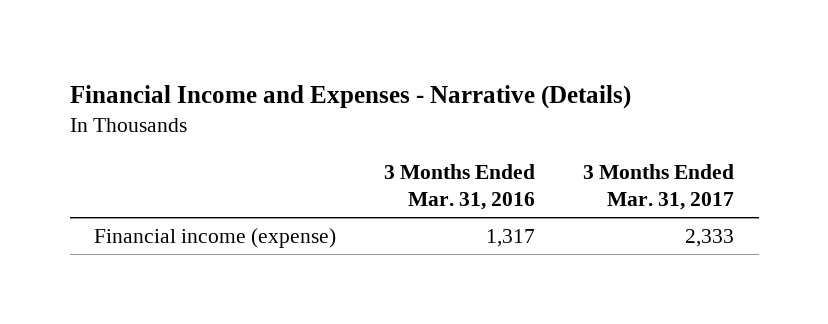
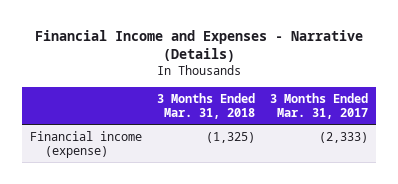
- | 3 Months Ended Mar. 31, 2016 | 3 Months Ended Mar. 31, 2017
+ | 3 Months Ended Mar. 31, 2018 | 3 Months Ended Mar. 31, 2017
- Financial income (expense) | 1,317 | 2,333
+ Financial income (expense) | (1,325) | (2,333)

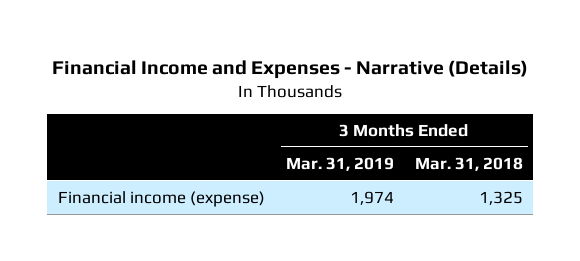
- | 3 Months Ended Mar. 31, 2018 | 3 Months Ended Mar. 31, 2017
+ | 3 Months Ended Mar. 31, 2019 | 3 Months Ended Mar. 31, 2018
- Financial income (expense) | (1,325) | (2,333)
+ Financial income (expense) | 1,974 | 1,325

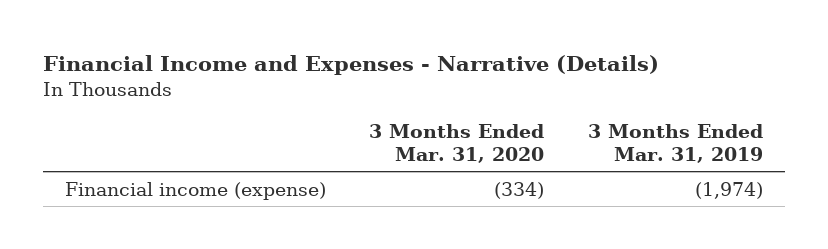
- | 3 Months Ended Mar. 31, 2019 | 3 Months Ended Mar. 31, 2018
+ | 3 Months Ended Mar. 31, 2020 | 3 Months Ended Mar. 31, 2019
- Financial income (expense) | 1,974 | 1,325
+ Financial income (expense) | (334) | (1,974)

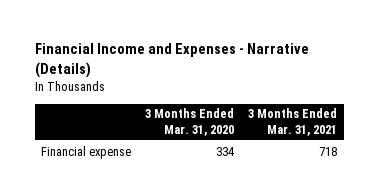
- | 3 Months Ended Mar. 31, 2020 | 3 Months Ended Mar. 31, 2019
+ | 3 Months Ended Mar. 31, 2020 | 3 Months Ended Mar. 31, 2021
- Financial income (expense) | (334) | (1,974)
+ Financial expense | 334 | 718

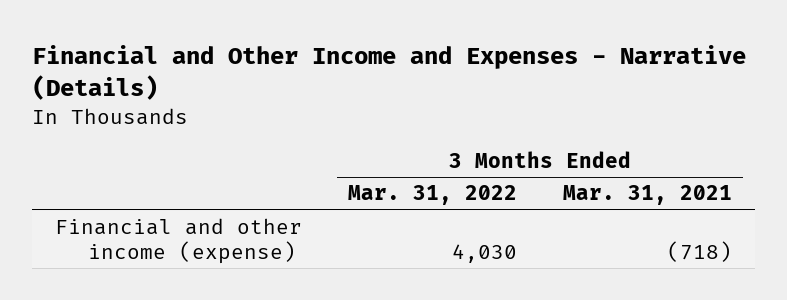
- Financial Income and Expenses - Narrative (Details)
+ Financial and Other Income and Expenses - Narrative (Details)
- | 3 Months Ended Mar. 31, 2020 | 3 Months Ended Mar. 31, 2021
+ | 3 Months Ended Mar. 31, 2022 | 3 Months Ended Mar. 31, 2021
- Financial expense | 334 | 718
+ Financial and other income (expense) | 4,030 | (718)

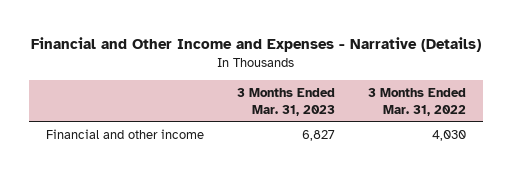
- | 3 Months Ended Mar. 31, 2022 | 3 Months Ended Mar. 31, 2021
+ | 3 Months Ended Mar. 31, 2023 | 3 Months Ended Mar. 31, 2022
- Financial and other income (expense) | 4,030 | (718)
+ Financial and other income | 6,827 | 4,030

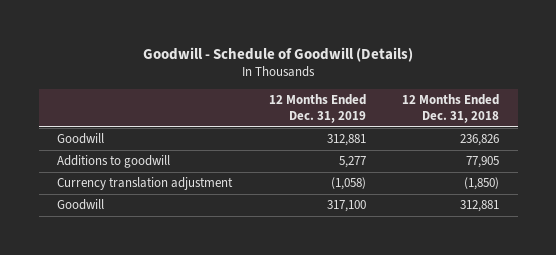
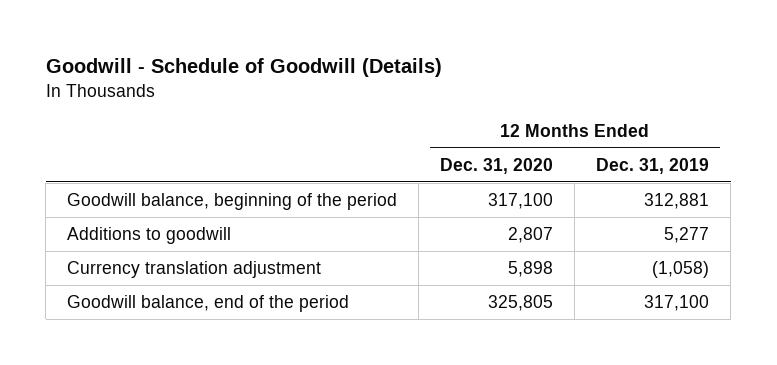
- | 12 Months Ended Dec. 31, 2019 | 12 Months Ended Dec. 31, 2018
+ | 12 Months Ended Dec. 31, 2020 | 12 Months Ended Dec. 31, 2019
- Goodwill | 312,881 | 236,826
+ Goodwill balance, beginning of the period | 317,100 | 312,881
- Goodwill | 317,100 | 312,881
+ Goodwill balance, end of the period | 325,805 | 317,100

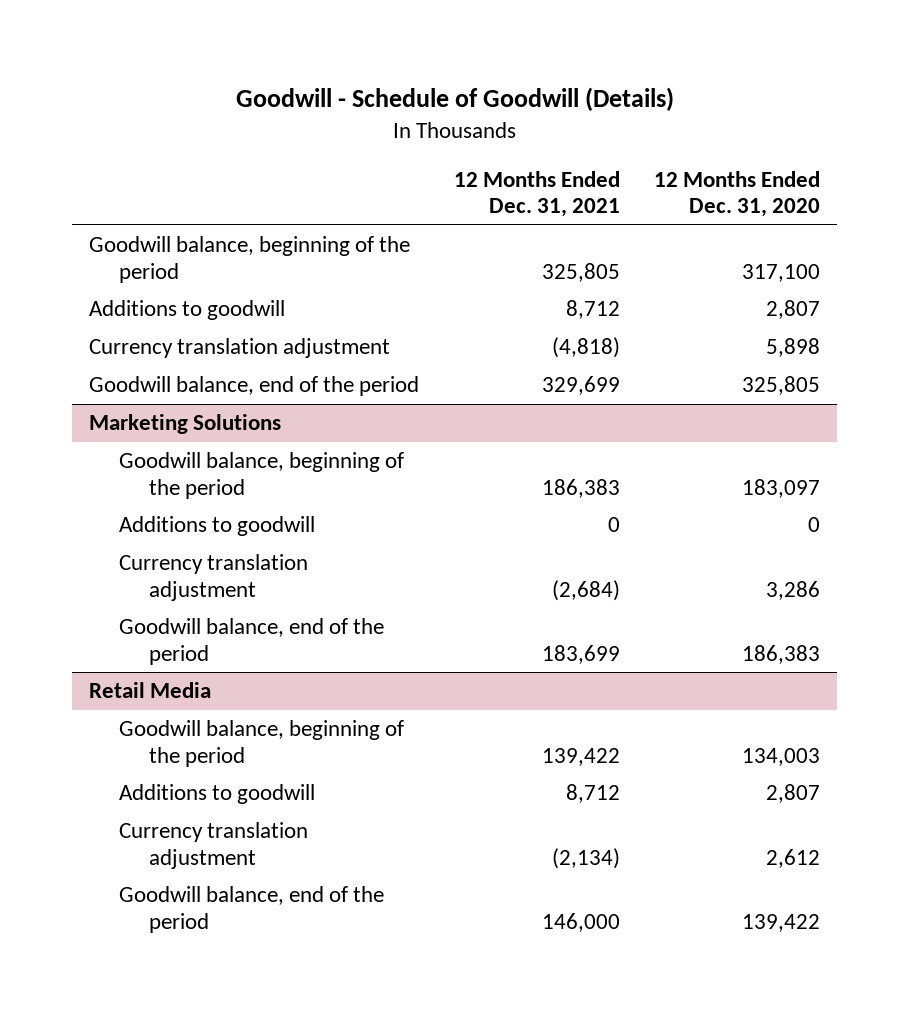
- | 12 Months Ended Dec. 31, 2020 | 12 Months Ended Dec. 31, 2019
+ | 12 Months Ended Dec. 31, 2021 | 12 Months Ended Dec. 31, 2020
+ Marketing Solutions
+ Goodwill balance, beginning of the period | 186,383 | 183,097
+ Additions to goodwill | 0 | 0
+ Currency translation adjustment | (2,684) | 3,286
+ Goodwill balance, end of the period | 183,699 | 186,383
+ Retail Media
+ Goodwill balance, beginning of the period | 139,422 | 134,003
+ Additions to goodwill | 8,712 | 2,807
+ Currency translation adjustment | (2,134) | 2,612
+ Goodwill balance, end of the period | 146,000 | 139,422

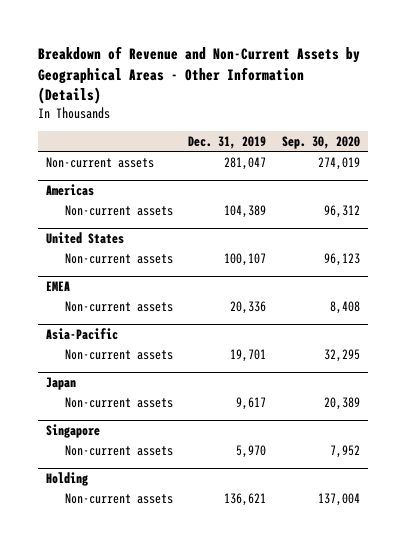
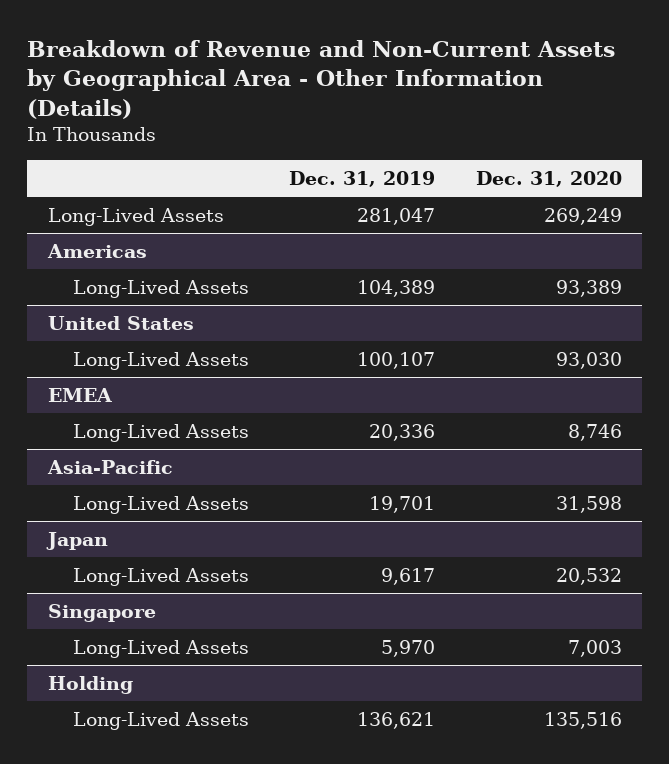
- Breakdown of Revenue and Non-Current Assets by Geographical Areas - Other Information (Details)
+ Breakdown of Revenue and Non-Current Assets by Geographical Area - Other Information (Details)
- | Dec. 31, 2019 | Sep. 30, 2020
+ | Dec. 31, 2019 | Dec. 31, 2020
- Non-current assets | 281,047 | 274,019
+ Long-Lived Assets | 281,047 | 269,249
@ Americas
- Non-current assets | 104,389 | 96,312
+ Long-Lived Assets | 104,389 | 93,389
@ United States
- Non-current assets | 100,107 | 96,123
+ Long-Lived Assets | 100,107 | 93,030
@ EMEA
- Non-current assets | 20,336 | 8,408
+ Long-Lived Assets | 20,336 | 8,746
@ Asia-Pacific
- Non-current assets | 19,701 | 32,295
+ Long-Lived Assets | 19,701 | 31,598
@ Japan
- Non-current assets | 9,617 | 20,389
+ Long-Lived Assets | 9,617 | 20,532
@ Singapore
- Non-current assets | 5,970 | 7,952
+ Long-Lived Assets | 5,970 | 7,003
@ Holding
- Non-current assets | 136,621 | 137,004
+ Long-Lived Assets | 136,621 | 135,516

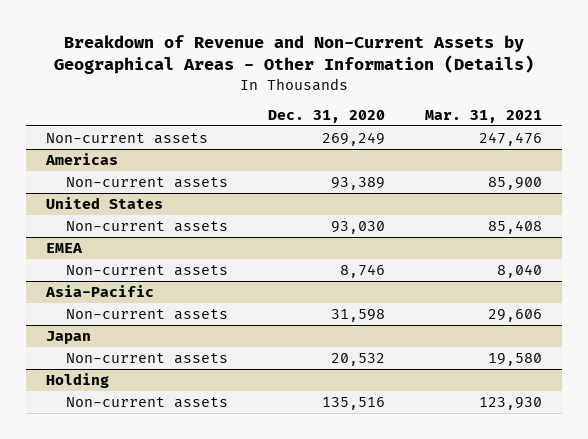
- Breakdown of Revenue and Non-Current Assets by Geographical Area - Other Information (Details)
+ Breakdown of Revenue and Non-Current Assets by Geographical Areas - Other Information (Details)
- | Dec. 31, 2019 | Dec. 31, 2020
+ | Dec. 31, 2020 | Mar. 31, 2021
- Long-Lived Assets | 281,047 | 269,249
+ Non-current assets | 269,249 | 247,476
@ Americas
- Long-Lived Assets | 104,389 | 93,389
+ Non-current assets | 93,389 | 85,900
@ United States
- Long-Lived Assets | 100,107 | 93,030
+ Non-current assets | 93,030 | 85,408
@ EMEA
- Long-Lived Assets | 20,336 | 8,746
+ Non-current assets | 8,746 | 8,040
@ Asia-Pacific
- Long-Lived Assets | 19,701 | 31,598
+ Non-current assets | 31,598 | 29,606
@ Japan
- Long-Lived Assets | 9,617 | 20,532
- Singapore
- Long-Lived Assets | 5,970 | 7,003
@ Japan
+ Non-current assets | 20,532 | 19,580
@ Holding
- Long-Lived Assets | 136,621 | 135,516
+ Non-current assets | 135,516 | 123,930

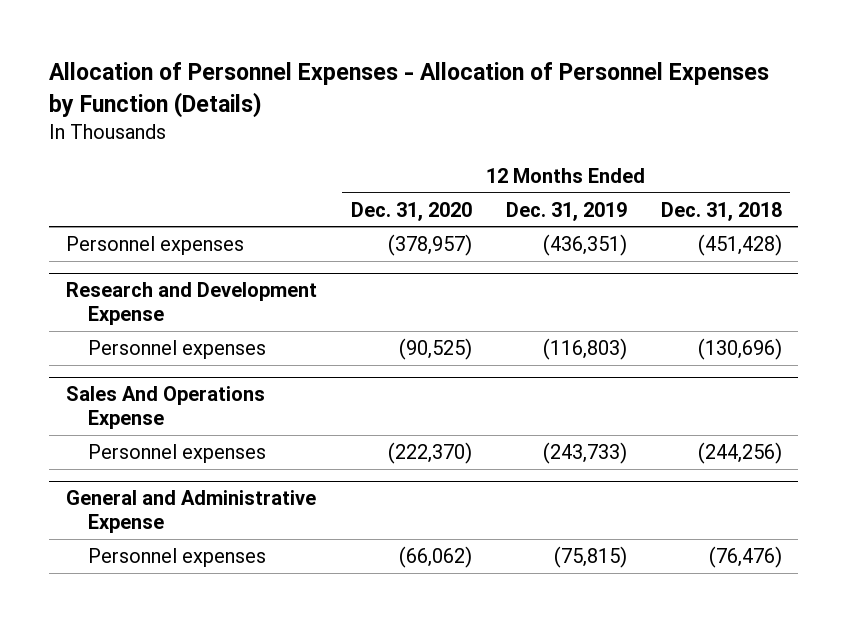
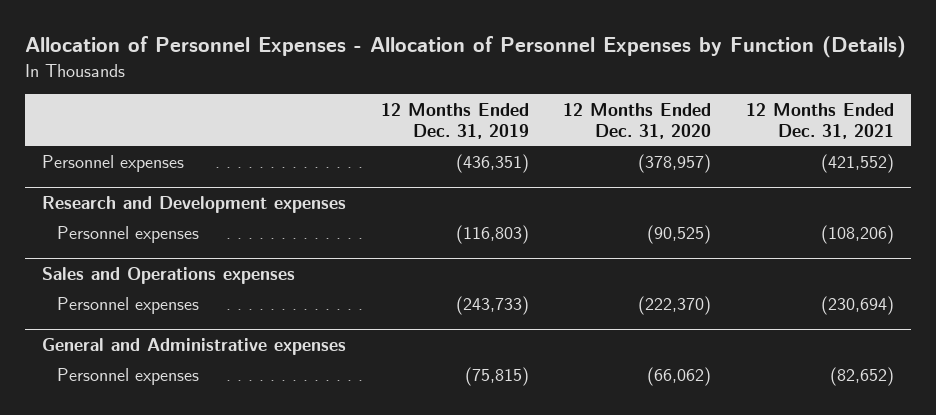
- | 12 Months Ended Dec. 31, 2020 | 12 Months Ended Dec. 31, 2019 | 12 Months Ended Dec. 31, 2018
+ | 12 Months Ended Dec. 31, 2019 | 12 Months Ended Dec. 31, 2020 | 12 Months Ended Dec. 31, 2021
- Research and Development Expense
+ Research and Development expenses
- Sales And Operations Expense
+ Sales and Operations expenses
- General and Administrative Expense
+ General and Administrative expenses

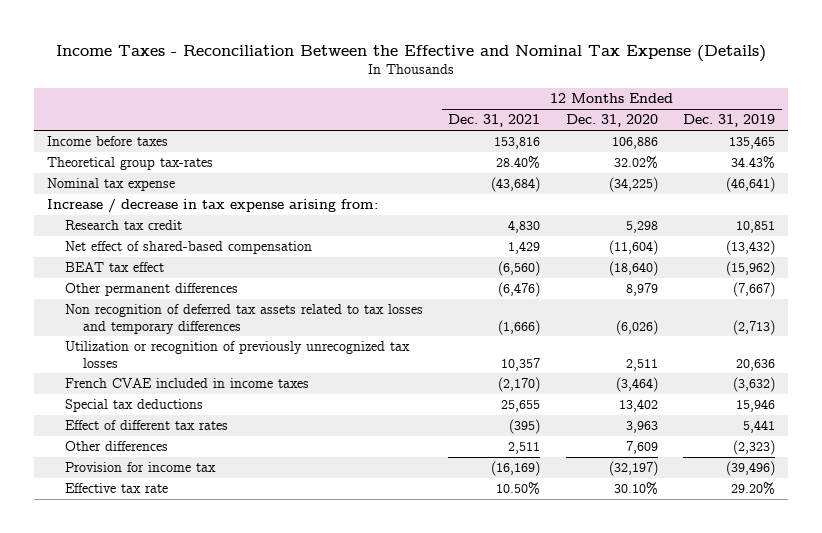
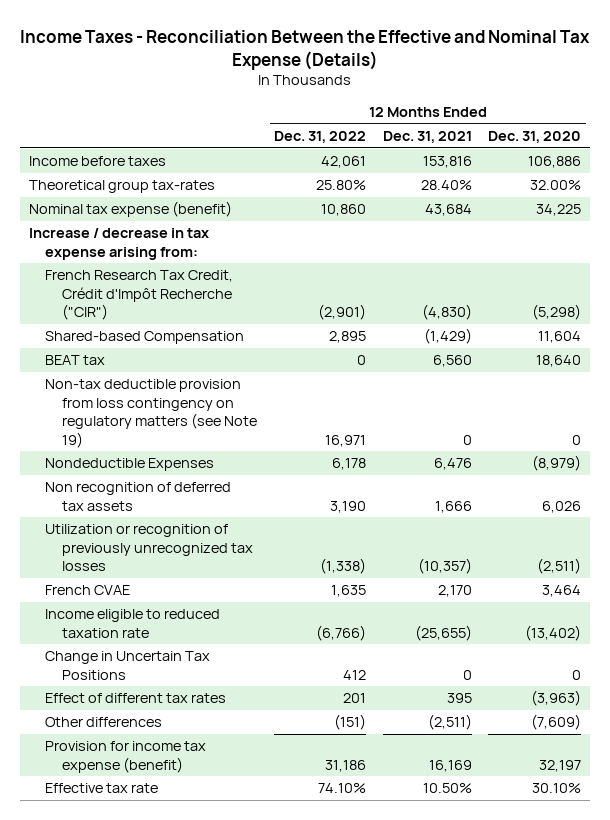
- | 12 Months Ended Dec. 31, 2021 | 12 Months Ended Dec. 31, 2020 | 12 Months Ended Dec. 31, 2019
+ | 12 Months Ended Dec. 31, 2022 | 12 Months Ended Dec. 31, 2021 | 12 Months Ended Dec. 31, 2020
- Theoretical group tax-rates | 28.40% | 32.02% | 34.43%
- Nominal tax expense | (43,684) | (34,225) | (46,641)
+ Theoretical group tax-rates | 25.80% | 28.40% | 32.00%
+ Nominal tax expense (benefit) | 10,860 | 43,684 | 34,225
- Research tax credit | 4,830 | 5,298 | 10,851
- Net effect of shared-based compensation | 1,429 | (11,604) | (13,432)
- BEAT tax effect | (6,560) | (18,640) | (15,962)
- Other permanent differences | (6,476) | 8,979 | (7,667)
- Non recognition of deferred tax assets related to tax losses and temporary differences | (1,666) | (6,026) | (2,713)
- Utilization or recognition of previously unrecognized tax losses | 10,357 | 2,511 | 20,636
- French CVAE included in income taxes | (2,170) | (3,464) | (3,632)
- Special tax deductions | 25,655 | 13,402 | 15,946
- Effect of different tax rates | (395) | 3,963 | 5,441
- Other differences | 2,511 | 7,609 | (2,323)
- Provision for income tax | (16,169) | (32,197) | (39,496)
+ French Research Tax Credit, Crédit d'Impôt Recherche ("CIR") | (2,901) | (4,830) | (5,298)
+ Shared-based Compensation | 2,895 | (1,429) | 11,604
+ BEAT tax | 0 | 6,560 | 18,640
+ Non-tax deductible provision from loss contingency on regulatory matters (see Note 19) | 16,971 | 0 | 0
+ Nondeductible Expenses | 6,178 | 6,476 | (8,979)
+ Non recognition of deferred tax assets | 3,190 | 1,666 | 6,026
+ Utilization or recognition of previously unrecognized tax losses | (1,338) | (10,357) | (2,511)
+ French CVAE | 1,635 | 2,170 | 3,464
+ Income eligible to reduced taxation rate | (6,766) | (25,655) | (13,402)
+ Change in Uncertain Tax Positions | 412 | 0 | 0
+ Effect of different tax rates | 201 | 395 | (3,963)
+ Other differences | (151) | (2,511) | (7,609)
+ Provision for income tax expense (benefit) | 31,186 | 16,169 | 32,197

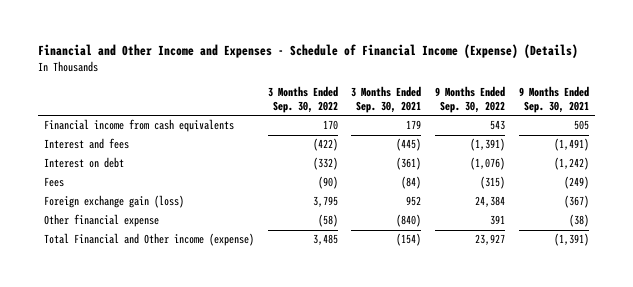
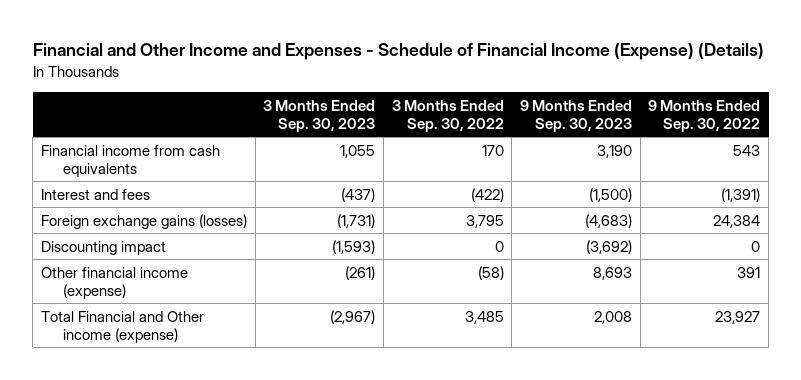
- | 3 Months Ended Sep. 30, 2022 | 3 Months Ended Sep. 30, 2021 | 9 Months Ended Sep. 30, 2022 | 9 Months Ended Sep. 30, 2021
+ | 3 Months Ended Sep. 30, 2023 | 3 Months Ended Sep. 30, 2022 | 9 Months Ended Sep. 30, 2023 | 9 Months Ended Sep. 30, 2022
- Interest on debt | (332) | (361) | (1,076) | (1,242)
- Fees | (90) | (84) | (315) | (249)
- Foreign exchange gain (loss) | 3,795 | 952 | 24,384 | (367)
- Other financial expense | (58) | (840) | 391 | (38)
+ Foreign exchange gains (losses) | (1,731) | 3,795 | (4,683) | 24,384
+ Discounting impact | (1,593) | 0 | (3,692) | 0
+ Other financial income (expense) | (261) | (58) | 8,693 | 391

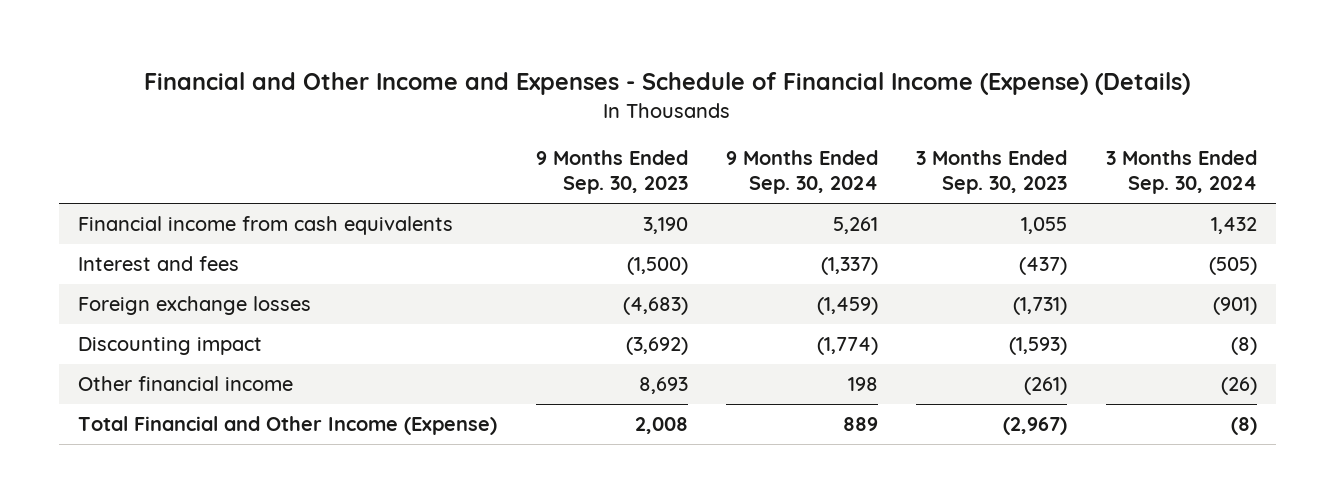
- | 3 Months Ended Sep. 30, 2023 | 3 Months Ended Sep. 30, 2022 | 9 Months Ended Sep. 30, 2023 | 9 Months Ended Sep. 30, 2022
+ | 9 Months Ended Sep. 30, 2023 | 9 Months Ended Sep. 30, 2024 | 3 Months Ended Sep. 30, 2023 | 3 Months Ended Sep. 30, 2024
- Foreign exchange gains (losses) | (1,731) | 3,795 | (4,683) | 24,384
+ Foreign exchange losses | (4,683) | (1,459) | (1,731) | (901)
- Other financial income (expense) | (261) | (58) | 8,693 | 391
- Total Financial and Other income (expense) | (2,967) | 3,485 | 2,008 | 23,927
+ Other financial income | 8,693 | 198 | (261) | (26)
+ Total Financial and Other Income (Expense) | 2,008 | 889 | (2,967) | (8)

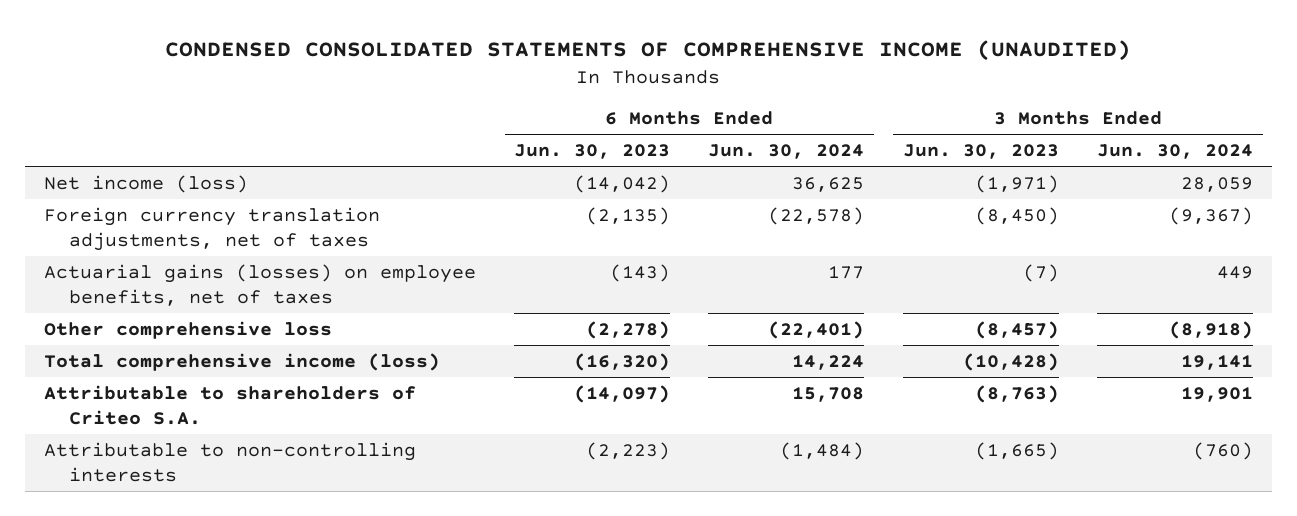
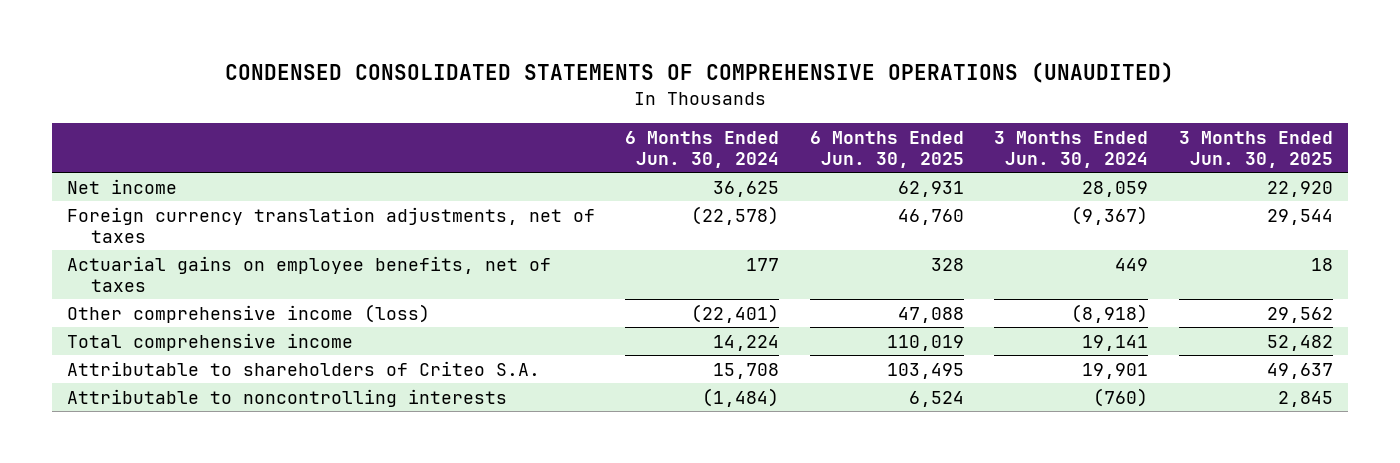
- CONDENSED CONSOLIDATED STATEMENTS OF COMPREHENSIVE INCOME (UNAUDITED)
+ CONDENSED CONSOLIDATED STATEMENTS OF COMPREHENSIVE OPERATIONS (UNAUDITED)
- | 6 Months Ended Jun. 30, 2023 | 6 Months Ended Jun. 30, 2024 | 3 Months Ended Jun. 30, 2023 | 3 Months Ended Jun. 30, 2024
+ | 6 Months Ended Jun. 30, 2024 | 6 Months Ended Jun. 30, 2025 | 3 Months Ended Jun. 30, 2024 | 3 Months Ended Jun. 30, 2025
- Net income (loss) | (14,042) | 36,625 | (1,971) | 28,059
+ Net income | 36,625 | 62,931 | 28,059 | 22,920
- Actuarial gains (losses) on employee benefits, net of taxes | (143) | 177 | (7) | 449
- Other comprehensive loss | (2,278) | (22,401) | (8,457) | (8,918)
- Total comprehensive income (loss) | (16,320) | 14,224 | (10,428) | 19,141
+ Actuarial gains on employee benefits, net of taxes | 177 | 328 | 449 | 18
+ Other comprehensive income (loss) | (22,401) | 47,088 | (8,918) | 29,562
+ Total comprehensive income | 14,224 | 110,019 | 19,141 | 52,482
- Attributable to non-controlling interests | (2,223) | (1,484) | (1,665) | (760)
+ Attributable to noncontrolling interests | (1,484) | 6,524 | (760) | 2,845

